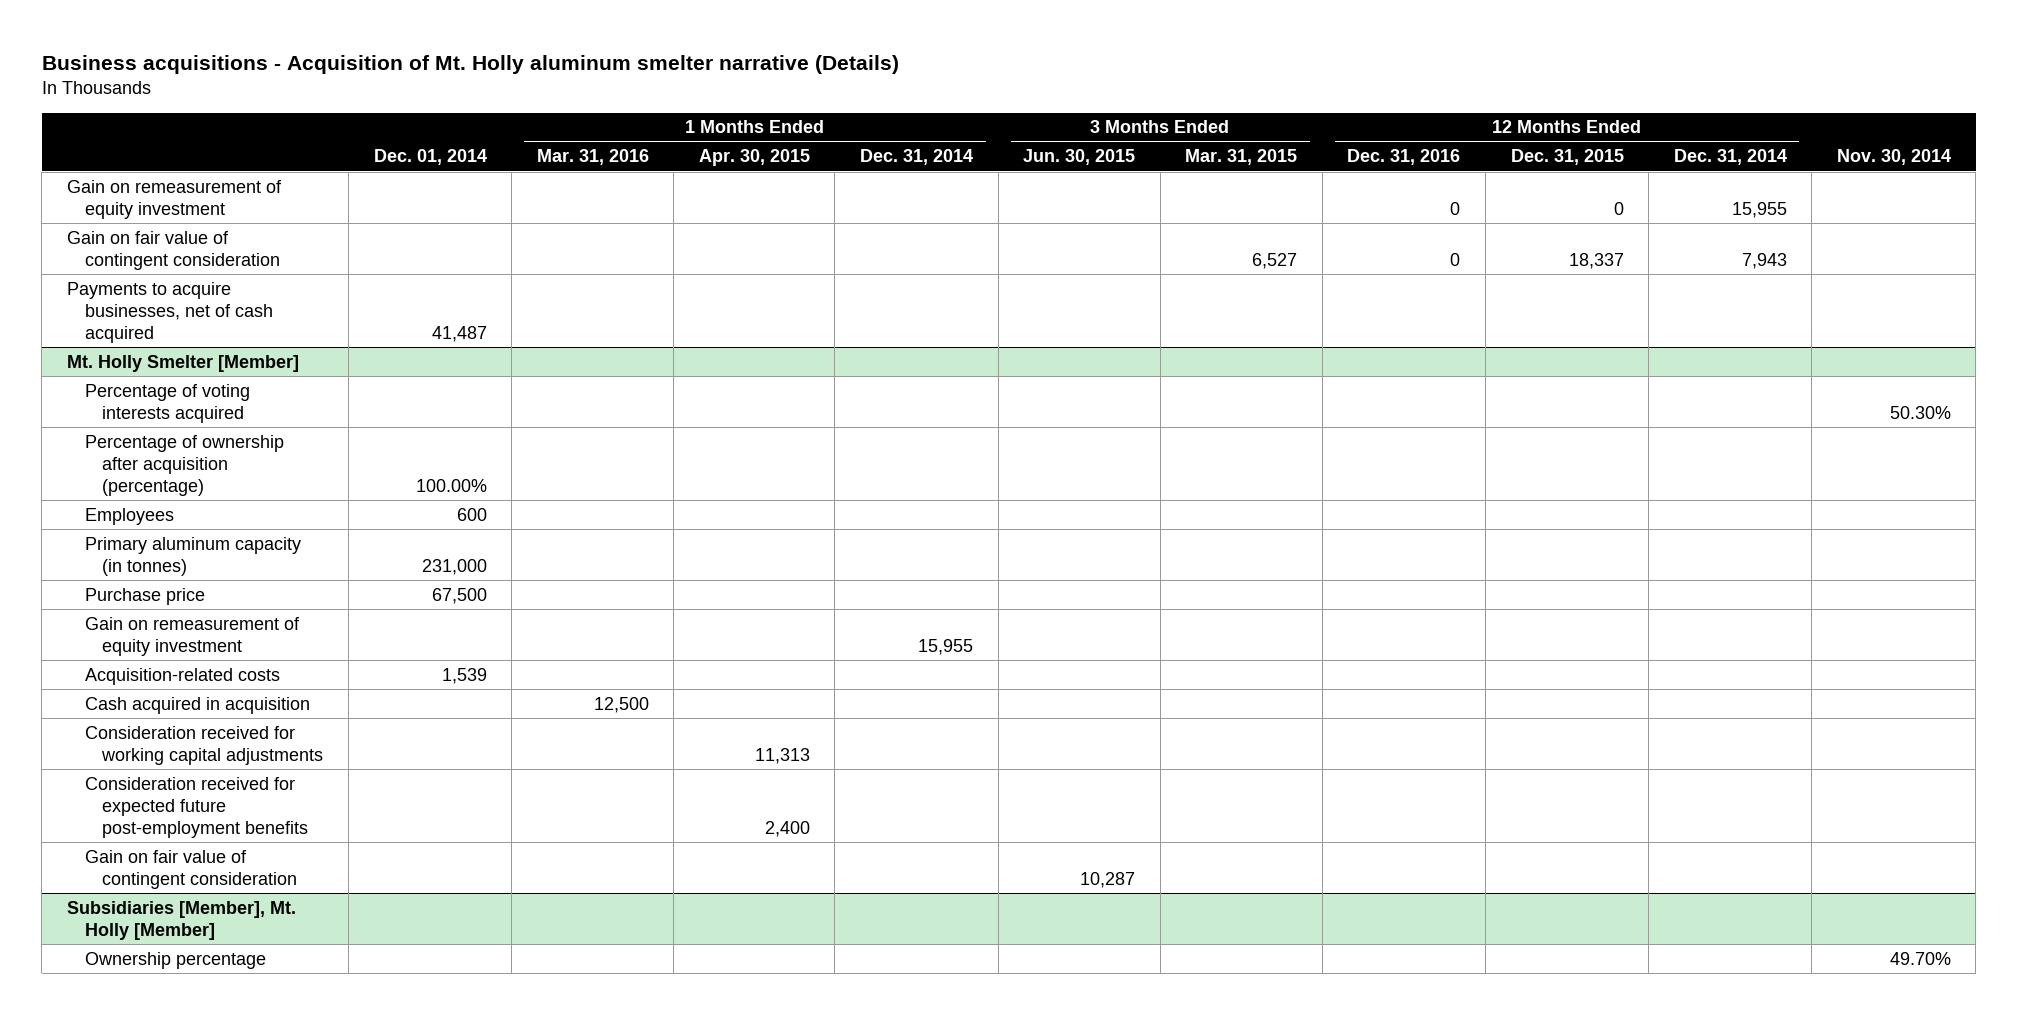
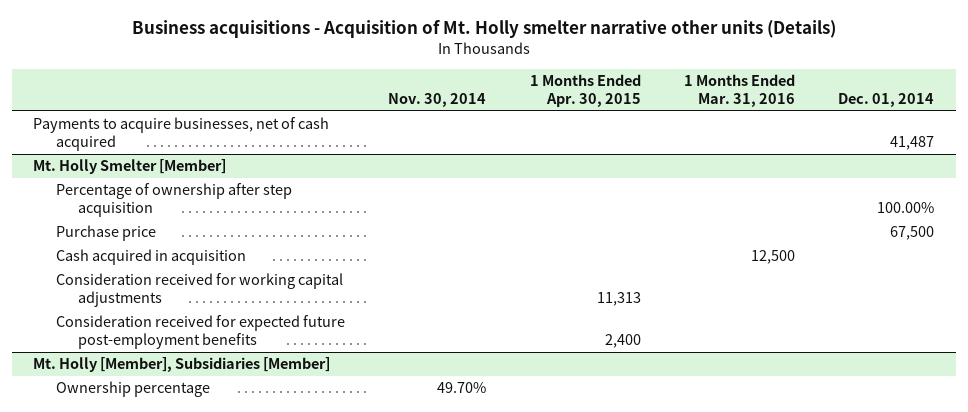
- Business acquisitions - Acquisition of Mt. Holly aluminum smelter narrative (Details)
+ Business acquisitions - Acquisition of Mt. Holly smelter narrative other units (Details)
- | Dec. 01, 2014 | 1 Months Ended Mar. 31, 2016 | 1 Months Ended Apr. 30, 2015 | 1 Months Ended Dec. 31, 2014 | 3 Months Ended Jun. 30, 2015 | 3 Months Ended Mar. 31, 2015 | 12 Months Ended Dec. 31, 2016 | 12 Months Ended Dec. 31, 2015 | 12 Months Ended Dec. 31, 2014 | Nov. 30, 2014
+ | Nov. 30, 2014 | 1 Months Ended Apr. 30, 2015 | 1 Months Ended Mar. 31, 2016 | Dec. 01, 2014
- Gain on remeasurement of equity investment | | | | | | | 0 | 0 | 15,955 |
- Gain on fair value of contingent consideration | | | | | | 6,527 | 0 | 18,337 | 7,943 |
@ Mt. Holly Smelter [Member]
- Percentage of voting interests acquired | | | | | | | | | | 50.30%
- Percentage of ownership after acquisition (percentage) | 100.00% | | | | | | | | |
- Employees | 600 | | | | | | | | |
- Primary aluminum capacity (in tonnes) | 231,000 | | | | | | | | |
+ Percentage of ownership after step acquisition | | | | 100.00%
- Gain on remeasurement of equity investment | | | | 15,955 | | | | | |
- Acquisition-related costs | 1,539 | | | | | | | | |
- Gain on fair value of contingent consideration | | | | | 10,287 | | | | |
- Subsidiaries [Member], Mt. Holly [Member]
+ Mt. Holly [Member], Subsidiaries [Member]

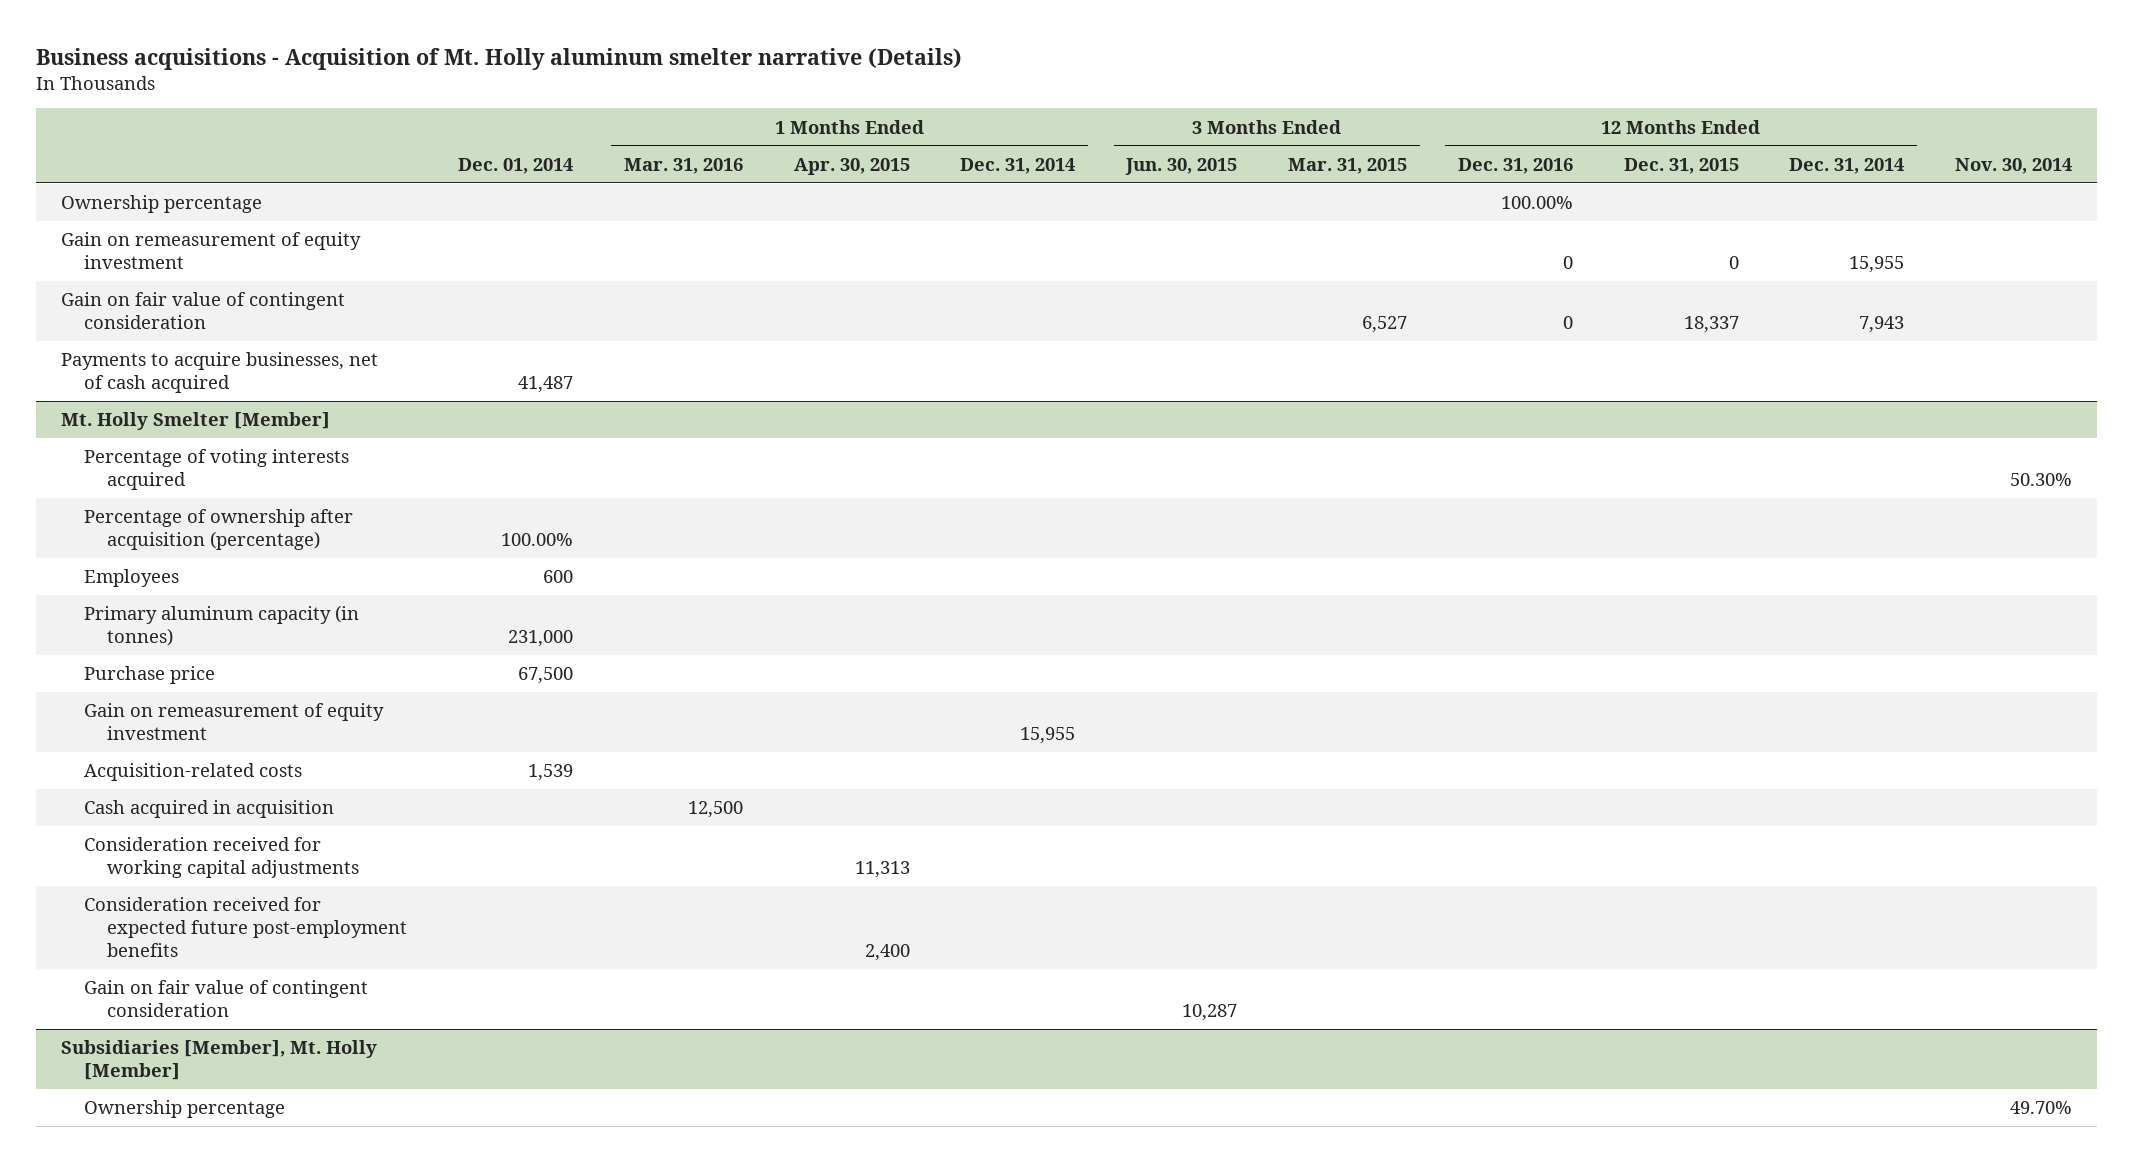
- Business acquisitions - Acquisition of Mt. Holly smelter narrative other units (Details)
+ Business acquisitions - Acquisition of Mt. Holly aluminum smelter narrative (Details)
- | Nov. 30, 2014 | 1 Months Ended Apr. 30, 2015 | 1 Months Ended Mar. 31, 2016 | Dec. 01, 2014
+ | Dec. 01, 2014 | 1 Months Ended Mar. 31, 2016 | 1 Months Ended Apr. 30, 2015 | 1 Months Ended Dec. 31, 2014 | 3 Months Ended Jun. 30, 2015 | 3 Months Ended Mar. 31, 2015 | 12 Months Ended Dec. 31, 2016 | 12 Months Ended Dec. 31, 2015 | 12 Months Ended Dec. 31, 2014 | Nov. 30, 2014
+ Ownership percentage | | | | | | | 100.00% | | |
+ Gain on remeasurement of equity investment | | | | | | | 0 | 0 | 15,955 |
+ Gain on fair value of contingent consideration | | | | | | 6,527 | 0 | 18,337 | 7,943 |
@ Mt. Holly Smelter [Member]
- Percentage of ownership after step acquisition | | | | 100.00%
+ Percentage of voting interests acquired | | | | | | | | | | 50.30%
+ Percentage of ownership after acquisition (percentage) | 100.00% | | | | | | | | |
+ Employees | 600 | | | | | | | | |
+ Primary aluminum capacity (in tonnes) | 231,000 | | | | | | | | |
+ Gain on remeasurement of equity investment | | | | 15,955 | | | | | |
+ Acquisition-related costs | 1,539 | | | | | | | | |
- Mt. Holly [Member], Subsidiaries [Member]
@ Mt. Holly Smelter [Member]
+ Gain on fair value of contingent consideration | | | | | 10,287 | | | | |
+ Subsidiaries [Member], Mt. Holly [Member]

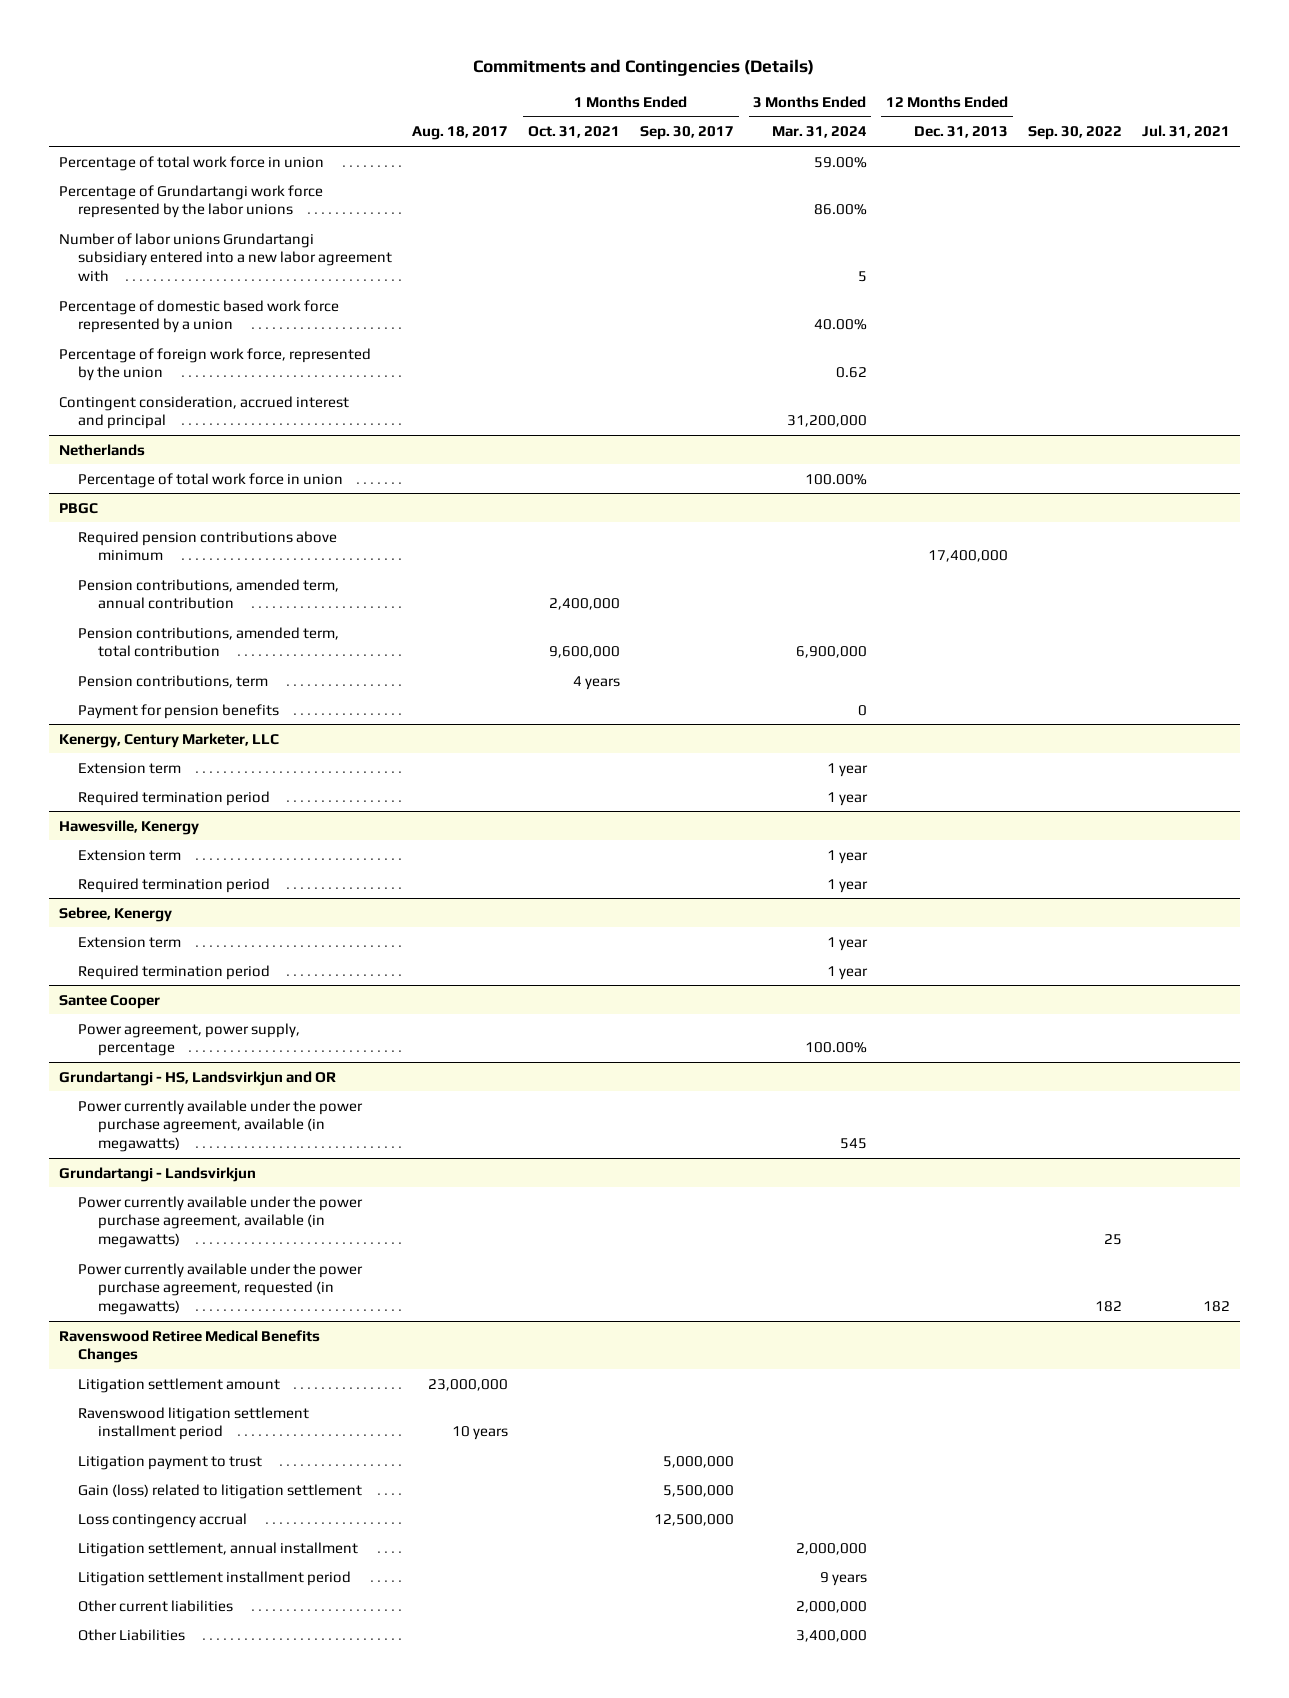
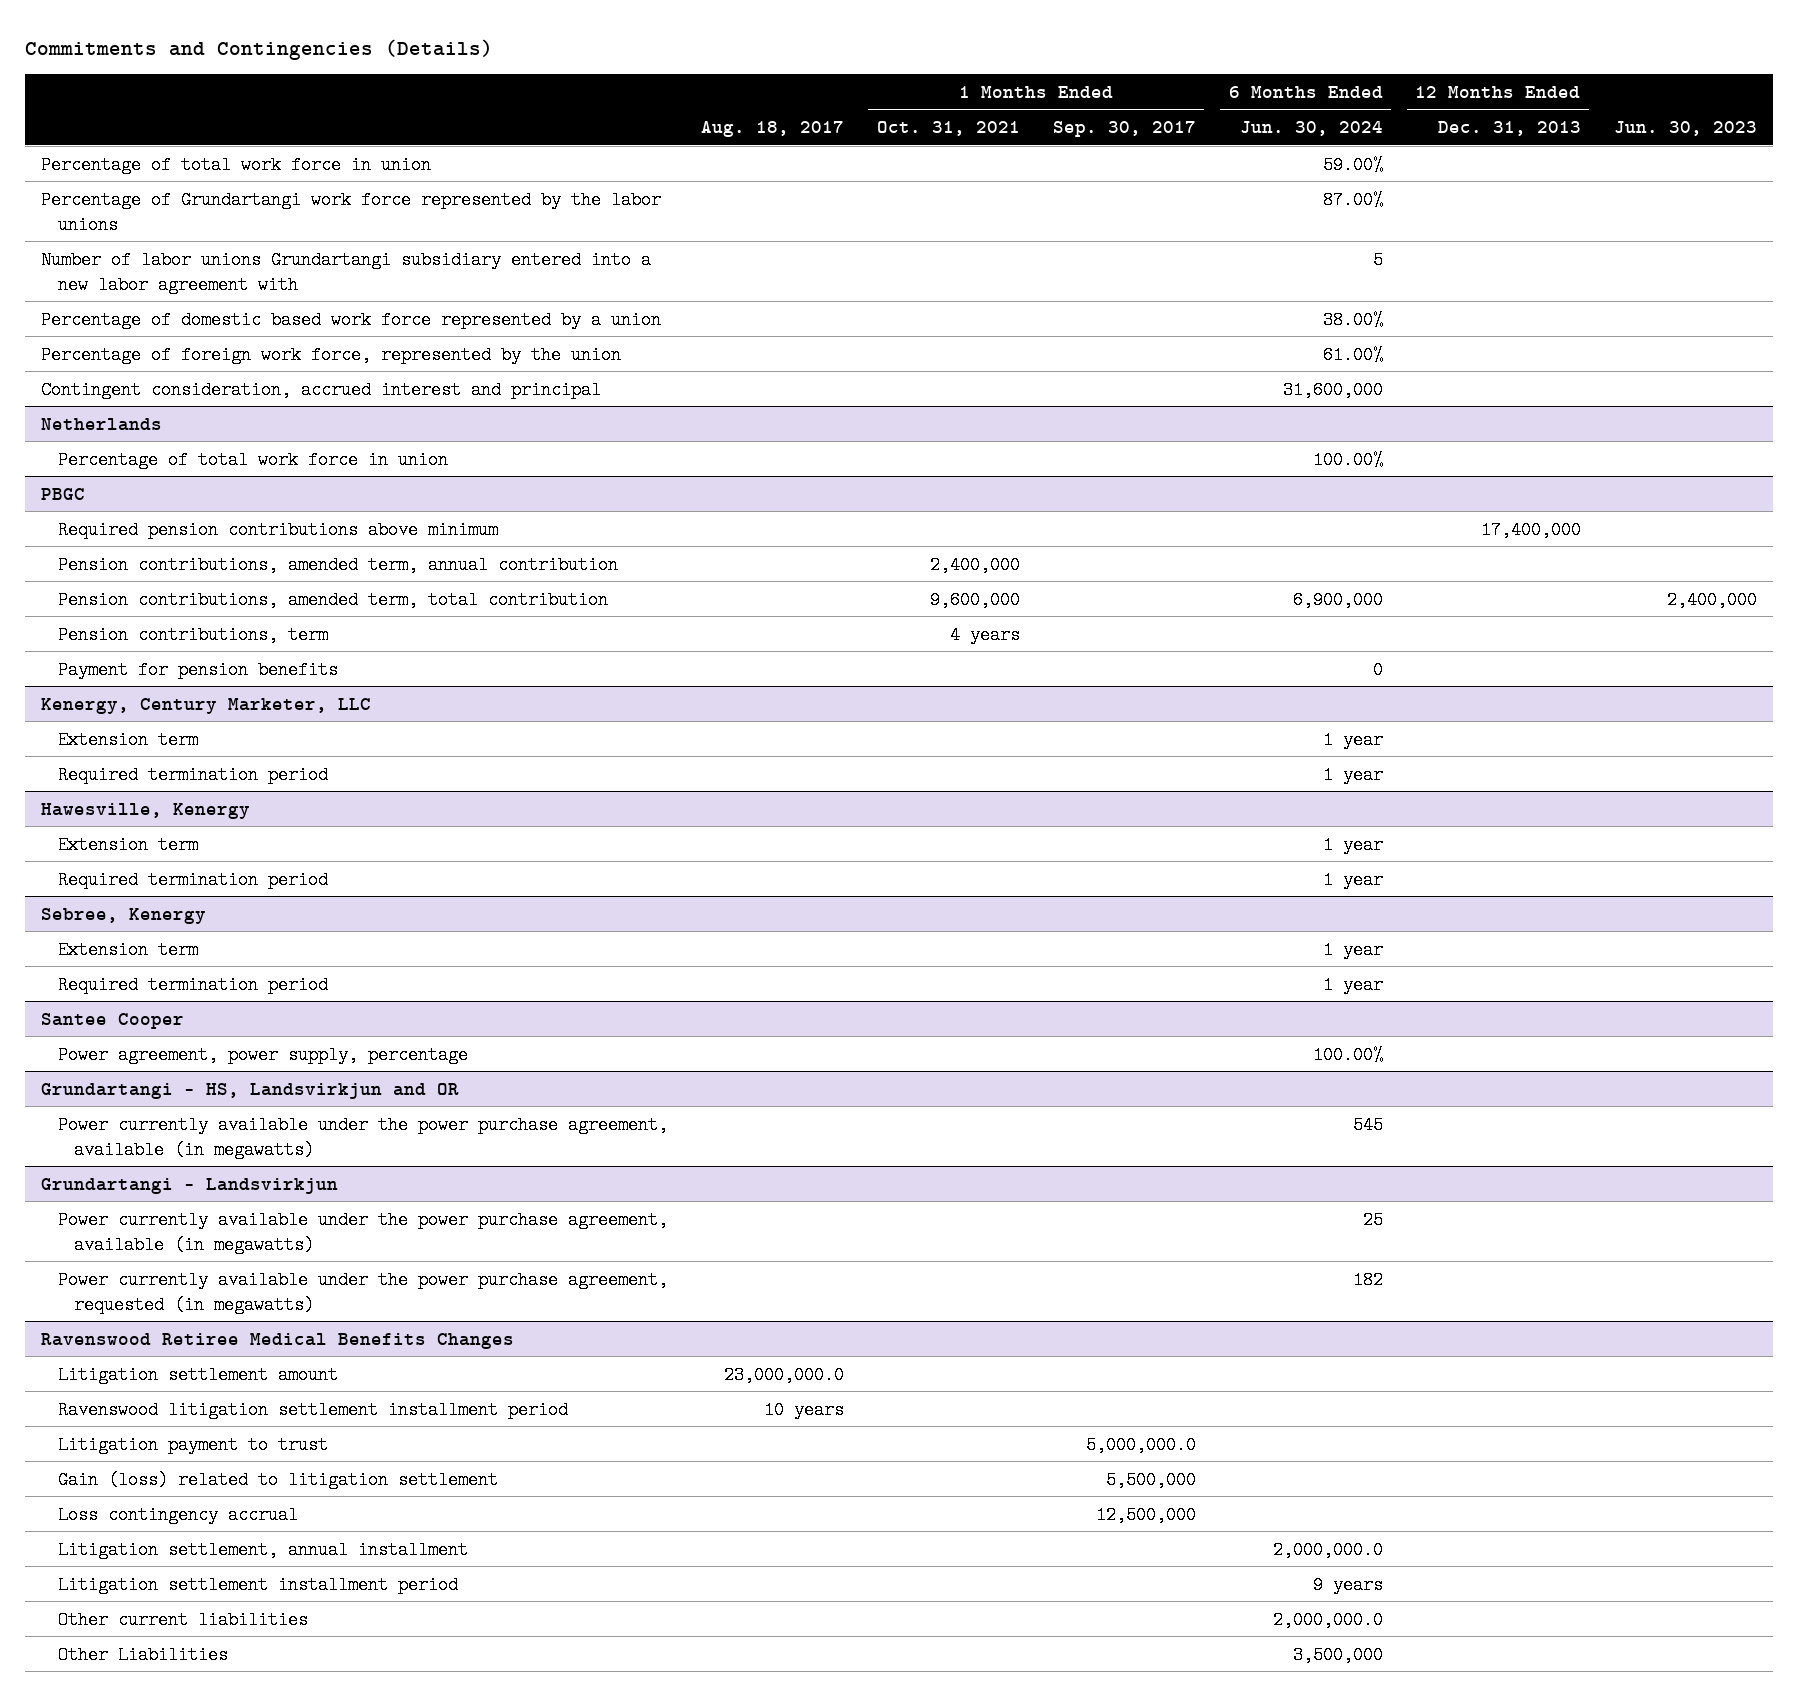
- | Aug. 18, 2017 | 1 Months Ended Oct. 31, 2021 | 1 Months Ended Sep. 30, 2017 | 3 Months Ended Mar. 31, 2024 | 12 Months Ended Dec. 31, 2013 | Sep. 30, 2022 | Jul. 31, 2021
+ | Aug. 18, 2017 | 1 Months Ended Oct. 31, 2021 | 1 Months Ended Sep. 30, 2017 | 6 Months Ended Jun. 30, 2024 | 12 Months Ended Dec. 31, 2013 | Jun. 30, 2023
@ Ravenswood Retiree Medical Benefits Changes
- Litigation settlement amount | 23,000,000 | | | | | |
+ Litigation settlement amount | 23,000,000.0 | | | | |
- Litigation payment to trust | | | 5,000,000 | | | |
+ Litigation payment to trust | | | 5,000,000.0 | | |

